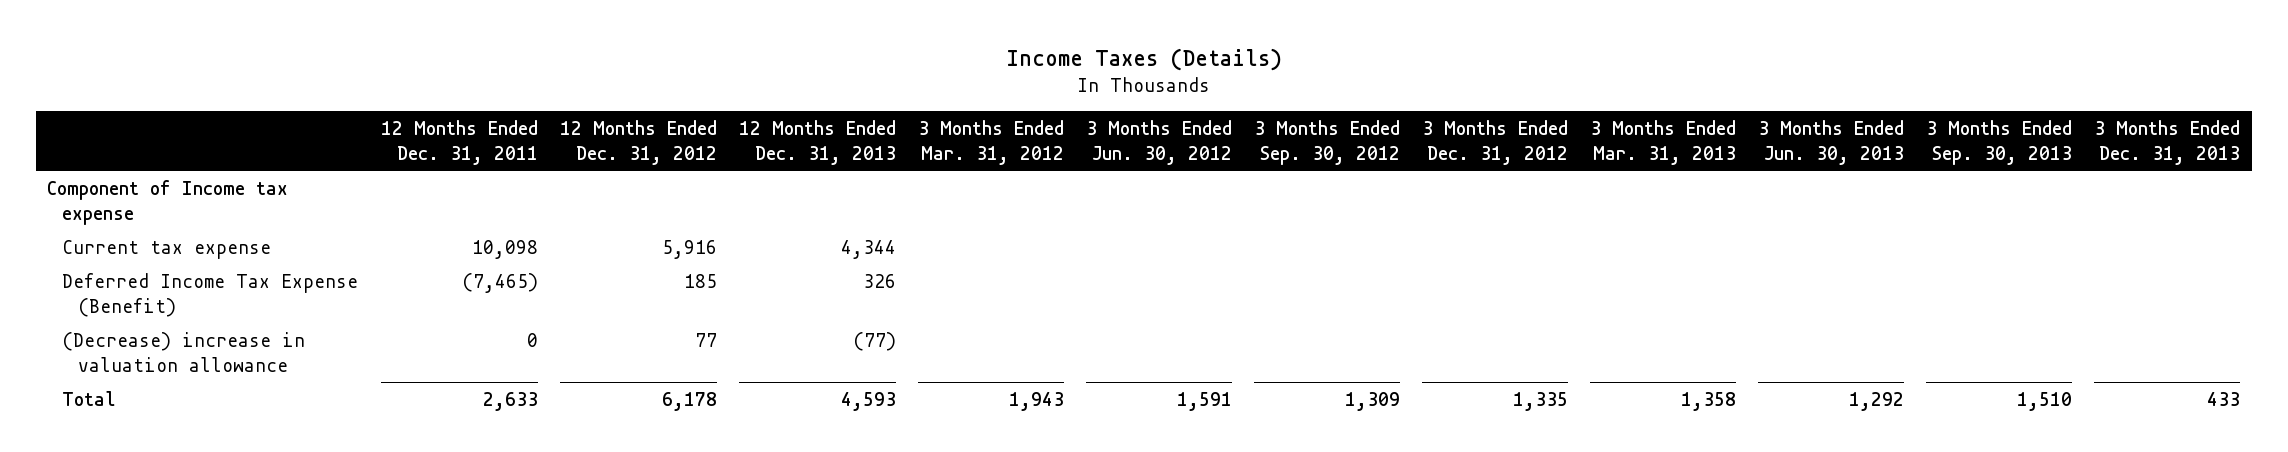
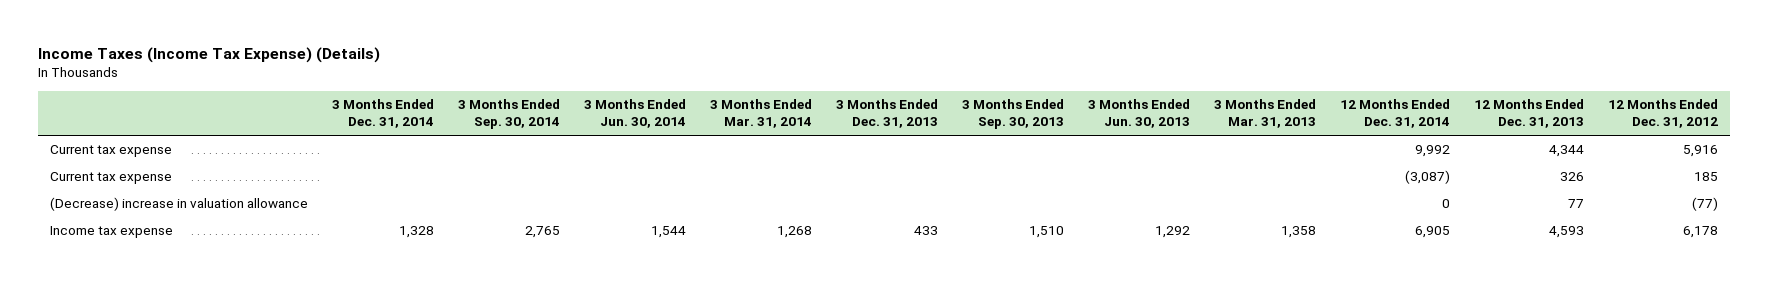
- Income Taxes (Details)
+ Income Taxes (Income Tax Expense) (Details)
- | 12 Months Ended Dec. 31, 2011 | 12 Months Ended Dec. 31, 2012 | 12 Months Ended Dec. 31, 2013 | 3 Months Ended Mar. 31, 2012 | 3 Months Ended Jun. 30, 2012 | 3 Months Ended Sep. 30, 2012 | 3 Months Ended Dec. 31, 2012 | 3 Months Ended Mar. 31, 2013 | 3 Months Ended Jun. 30, 2013 | 3 Months Ended Sep. 30, 2013 | 3 Months Ended Dec. 31, 2013
+ | 3 Months Ended Dec. 31, 2014 | 3 Months Ended Sep. 30, 2014 | 3 Months Ended Jun. 30, 2014 | 3 Months Ended Mar. 31, 2014 | 3 Months Ended Dec. 31, 2013 | 3 Months Ended Sep. 30, 2013 | 3 Months Ended Jun. 30, 2013 | 3 Months Ended Mar. 31, 2013 | 12 Months Ended Dec. 31, 2014 | 12 Months Ended Dec. 31, 2013 | 12 Months Ended Dec. 31, 2012
- Component of Income tax expense
- Deferred Income Tax Expense (Benefit) | (7,465) | 185 | 326 | | | | | | | |
- (Decrease) increase in valuation allowance | 0 | 77 | (77) | | | | | | | |
- Total | 2,633 | 6,178 | 4,593 | 1,943 | 1,591 | 1,309 | 1,335 | 1,358 | 1,292 | 1,510 | 433
+ Current tax expense | | | | | | | | | (3,087) | 326 | 185
+ (Decrease) increase in valuation allowance | | | | | | | | | 0 | 77 | (77)
+ Income tax expense | 1,328 | 2,765 | 1,544 | 1,268 | 433 | 1,510 | 1,292 | 1,358 | 6,905 | 4,593 | 6,178

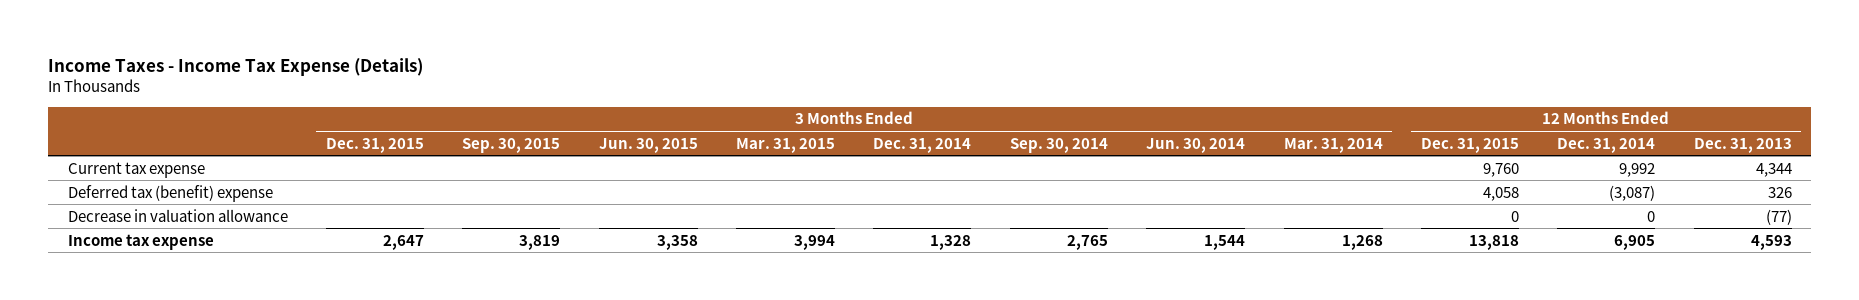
- Income Taxes (Income Tax Expense) (Details)
+ Income Taxes - Income Tax Expense (Details)
- | 3 Months Ended Dec. 31, 2014 | 3 Months Ended Sep. 30, 2014 | 3 Months Ended Jun. 30, 2014 | 3 Months Ended Mar. 31, 2014 | 3 Months Ended Dec. 31, 2013 | 3 Months Ended Sep. 30, 2013 | 3 Months Ended Jun. 30, 2013 | 3 Months Ended Mar. 31, 2013 | 12 Months Ended Dec. 31, 2014 | 12 Months Ended Dec. 31, 2013 | 12 Months Ended Dec. 31, 2012
+ | 3 Months Ended Dec. 31, 2015 | 3 Months Ended Sep. 30, 2015 | 3 Months Ended Jun. 30, 2015 | 3 Months Ended Mar. 31, 2015 | 3 Months Ended Dec. 31, 2014 | 3 Months Ended Sep. 30, 2014 | 3 Months Ended Jun. 30, 2014 | 3 Months Ended Mar. 31, 2014 | 12 Months Ended Dec. 31, 2015 | 12 Months Ended Dec. 31, 2014 | 12 Months Ended Dec. 31, 2013
- Current tax expense | | | | | | | | | (3,087) | 326 | 185
- (Decrease) increase in valuation allowance | | | | | | | | | 0 | 77 | (77)
+ Deferred tax (benefit) expense | | | | | | | | | 4,058 | (3,087) | 326
+ Decrease in valuation allowance | | | | | | | | | 0 | 0 | (77)

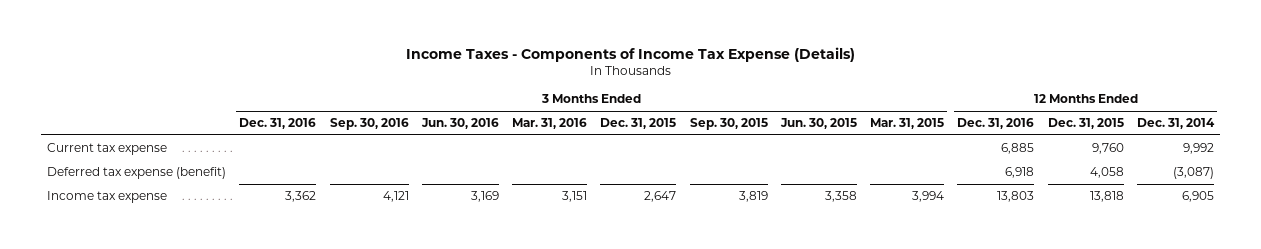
- Income Taxes - Income Tax Expense (Details)
+ Income Taxes - Components of Income Tax Expense (Details)
- | 3 Months Ended Dec. 31, 2015 | 3 Months Ended Sep. 30, 2015 | 3 Months Ended Jun. 30, 2015 | 3 Months Ended Mar. 31, 2015 | 3 Months Ended Dec. 31, 2014 | 3 Months Ended Sep. 30, 2014 | 3 Months Ended Jun. 30, 2014 | 3 Months Ended Mar. 31, 2014 | 12 Months Ended Dec. 31, 2015 | 12 Months Ended Dec. 31, 2014 | 12 Months Ended Dec. 31, 2013
+ | 3 Months Ended Dec. 31, 2016 | 3 Months Ended Sep. 30, 2016 | 3 Months Ended Jun. 30, 2016 | 3 Months Ended Mar. 31, 2016 | 3 Months Ended Dec. 31, 2015 | 3 Months Ended Sep. 30, 2015 | 3 Months Ended Jun. 30, 2015 | 3 Months Ended Mar. 31, 2015 | 12 Months Ended Dec. 31, 2016 | 12 Months Ended Dec. 31, 2015 | 12 Months Ended Dec. 31, 2014
- Deferred tax (benefit) expense | | | | | | | | | 4,058 | (3,087) | 326
- Decrease in valuation allowance | | | | | | | | | 0 | 0 | (77)
+ Deferred tax expense (benefit) | | | | | | | | | 6,918 | 4,058 | (3,087)

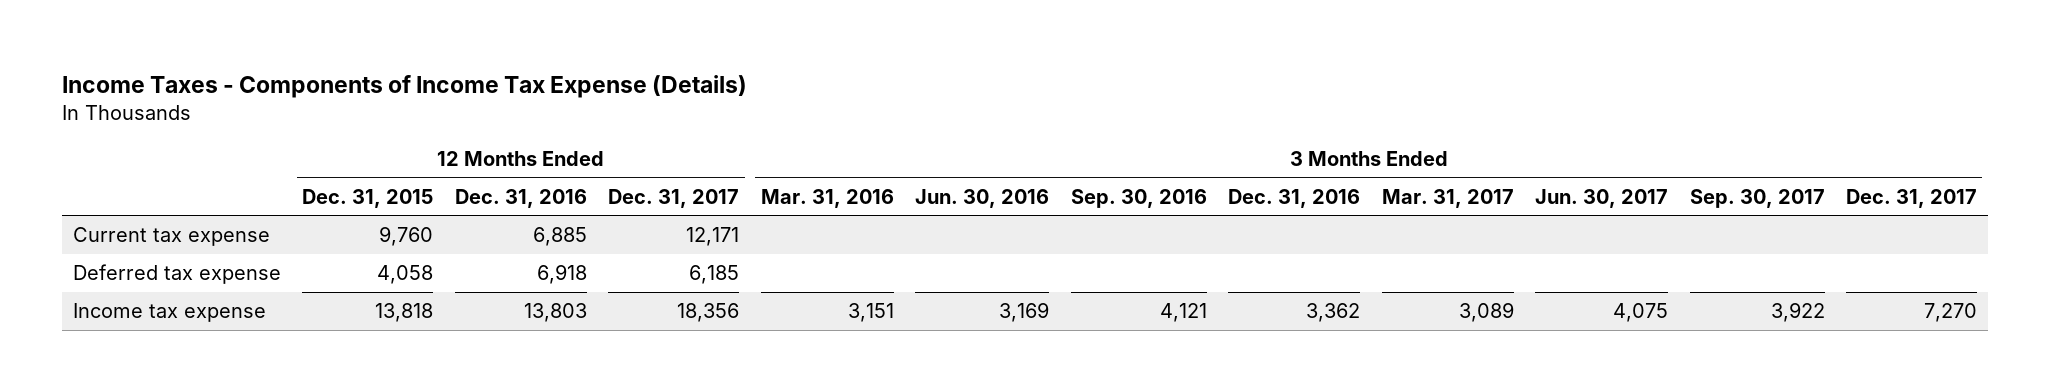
- | 3 Months Ended Dec. 31, 2016 | 3 Months Ended Sep. 30, 2016 | 3 Months Ended Jun. 30, 2016 | 3 Months Ended Mar. 31, 2016 | 3 Months Ended Dec. 31, 2015 | 3 Months Ended Sep. 30, 2015 | 3 Months Ended Jun. 30, 2015 | 3 Months Ended Mar. 31, 2015 | 12 Months Ended Dec. 31, 2016 | 12 Months Ended Dec. 31, 2015 | 12 Months Ended Dec. 31, 2014
+ | 12 Months Ended Dec. 31, 2015 | 12 Months Ended Dec. 31, 2016 | 12 Months Ended Dec. 31, 2017 | 3 Months Ended Mar. 31, 2016 | 3 Months Ended Jun. 30, 2016 | 3 Months Ended Sep. 30, 2016 | 3 Months Ended Dec. 31, 2016 | 3 Months Ended Mar. 31, 2017 | 3 Months Ended Jun. 30, 2017 | 3 Months Ended Sep. 30, 2017 | 3 Months Ended Dec. 31, 2017
- Deferred tax expense (benefit) | | | | | | | | | 6,918 | 4,058 | (3,087)
+ Deferred tax expense | 4,058 | 6,918 | 6,185 | | | | | | | |

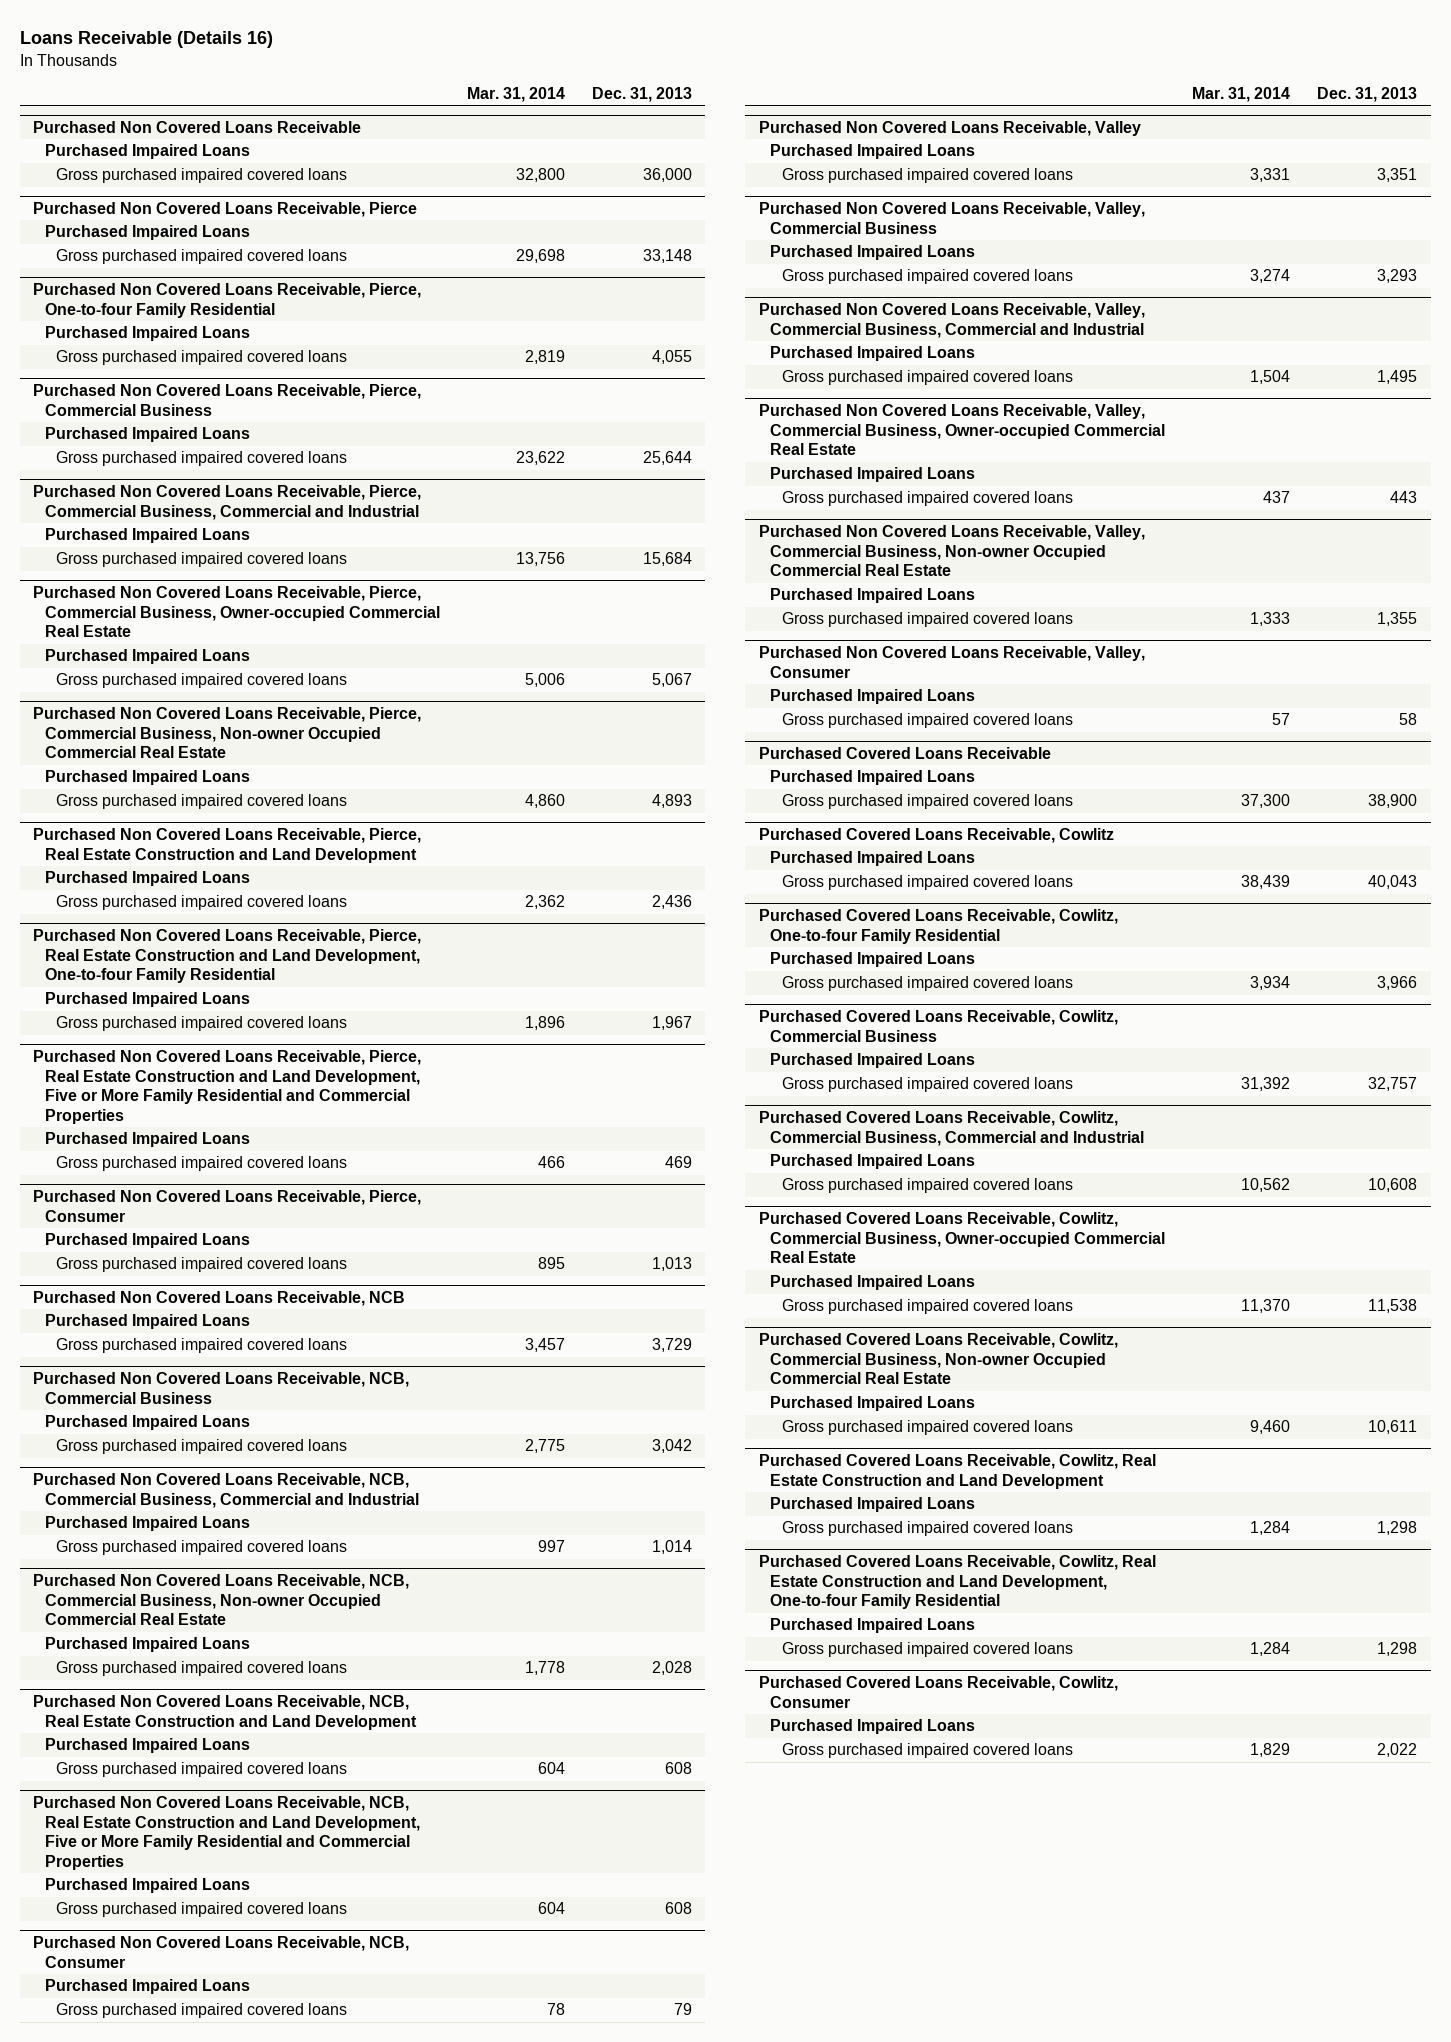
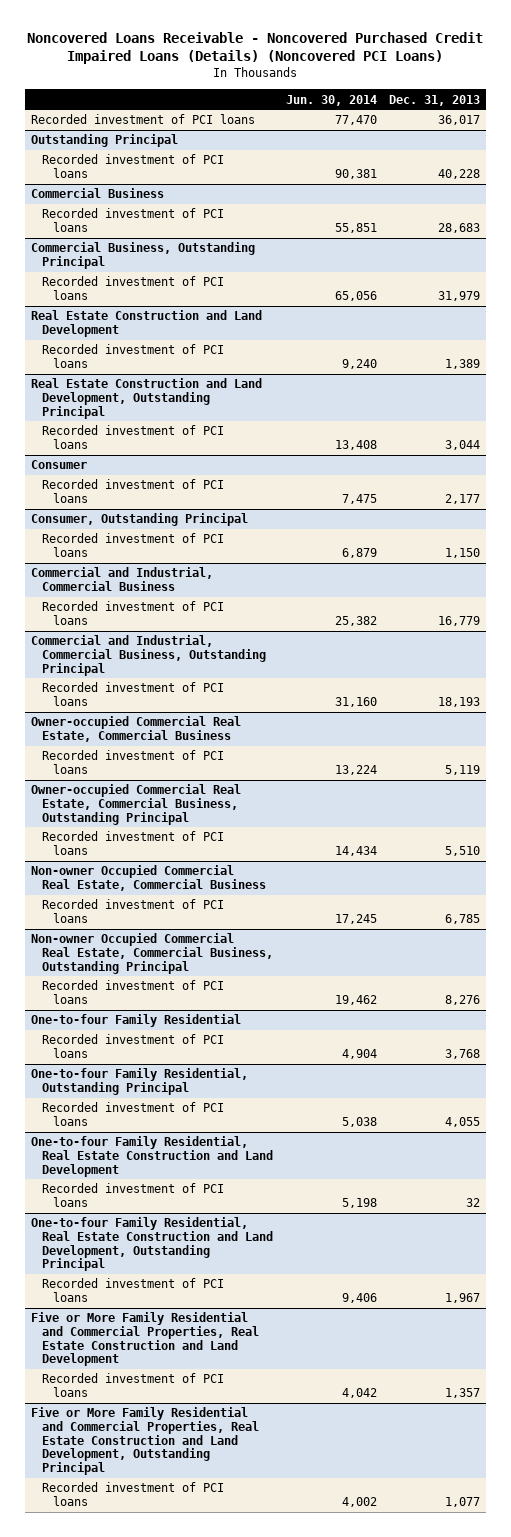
- Loans Receivable (Details 16)
+ Noncovered Loans Receivable - Noncovered Purchased Credit Impaired Loans (Details) (Noncovered PCI Loans)
- | Mar. 31, 2014 | Dec. 31, 2013
+ | Jun. 30, 2014 | Dec. 31, 2013
- Purchased Non Covered Loans Receivable
- Purchased Impaired Loans
- Gross purchased impaired covered loans | 32,800 | 36,000
- Purchased Non Covered Loans Receivable, Pierce
- Purchased Impaired Loans
- Gross purchased impaired covered loans | 29,698 | 33,148
- Purchased Non Covered Loans Receivable, Pierce, One-to-four Family Residential
- Purchased Impaired Loans
- Gross purchased impaired covered loans | 2,819 | 4,055
- Purchased Non Covered Loans Receivable, Pierce, Commercial Business
- Purchased Impaired Loans
- Gross purchased impaired covered loans | 23,622 | 25,644
- Purchased Non Covered Loans Receivable, Pierce, Commercial Business, Commercial and Industrial
- Purchased Impaired Loans
- Gross purchased impaired covered loans | 13,756 | 15,684
- Purchased Non Covered Loans Receivable, Pierce, Commercial Business, Owner-occupied Commercial Real Estate
- Purchased Impaired Loans
- Gross purchased impaired covered loans | 5,006 | 5,067
- Purchased Non Covered Loans Receivable, Pierce, Commercial Business, Non-owner Occupied Commercial Real Estate
- Purchased Impaired Loans
- Gross purchased impaired covered loans | 4,860 | 4,893
- Purchased Non Covered Loans Receivable, Pierce, Real Estate Construction and Land Development
- Purchased Impaired Loans
- Gross purchased impaired covered loans | 2,362 | 2,436
- Purchased Non Covered Loans Receivable, Pierce, Real Estate Construction and Land Development, One-to-four Family Residential
- Purchased Impaired Loans
- Gross purchased impaired covered loans | 1,896 | 1,967
- Purchased Non Covered Loans Receivable, Pierce, Real Estate Construction and Land Development, Five or More Family Residential and Commercial Properties
- Purchased Impaired Loans
- Gross purchased impaired covered loans | 466 | 469
- Purchased Non Covered Loans Receivable, Pierce, Consumer
- Purchased Impaired Loans
- Gross purchased impaired covered loans | 895 | 1,013
- Purchased Non Covered Loans Receivable, NCB
- Purchased Impaired Loans
- Gross purchased impaired covered loans | 3,457 | 3,729
- Purchased Non Covered Loans Receivable, NCB, Commercial Business
- Purchased Impaired Loans
- Gross purchased impaired covered loans | 2,775 | 3,042
- Purchased Non Covered Loans Receivable, NCB, Commercial Business, Commercial and Industrial
- Purchased Impaired Loans
- Gross purchased impaired covered loans | 997 | 1,014
- Purchased Non Covered Loans Receivable, NCB, Commercial Business, Non-owner Occupied Commercial Real Estate
- Purchased Impaired Loans
- Gross purchased impaired covered loans | 1,778 | 2,028
- Purchased Non Covered Loans Receivable, NCB, Real Estate Construction and Land Development
- Purchased Impaired Loans
- Gross purchased impaired covered loans | 604 | 608
- Purchased Non Covered Loans Receivable, NCB, Real Estate Construction and Land Development, Five or More Family Residential and Commercial Properties
- Purchased Impaired Loans
- Gross purchased impaired covered loans | 604 | 608
- Purchased Non Covered Loans Receivable, NCB, Consumer
- Purchased Impaired Loans
- Gross purchased impaired covered loans | 78 | 79
- Purchased Non Covered Loans Receivable, Valley
- Purchased Impaired Loans
- Gross purchased impaired covered loans | 3,331 | 3,351
- Purchased Non Covered Loans Receivable, Valley, Commercial Business
- Purchased Impaired Loans
- Gross purchased impaired covered loans | 3,274 | 3,293
- Purchased Non Covered Loans Receivable, Valley, Commercial Business, Commercial and Industrial
- Purchased Impaired Loans
- Gross purchased impaired covered loans | 1,504 | 1,495
- Purchased Non Covered Loans Receivable, Valley, Commercial Business, Owner-occupied Commercial Real Estate
- Purchased Impaired Loans
- Gross purchased impaired covered loans | 437 | 443
- Purchased Non Covered Loans Receivable, Valley, Commercial Business, Non-owner Occupied Commercial Real Estate
- Purchased Impaired Loans
- Gross purchased impaired covered loans | 1,333 | 1,355
- Purchased Non Covered Loans Receivable, Valley, Consumer
- Purchased Impaired Loans
- Gross purchased impaired covered loans | 57 | 58
- Purchased Covered Loans Receivable
- Purchased Impaired Loans
- Gross purchased impaired covered loans | 37,300 | 38,900
- Purchased Covered Loans Receivable, Cowlitz
- Purchased Impaired Loans
- Gross purchased impaired covered loans | 38,439 | 40,043
- Purchased Covered Loans Receivable, Cowlitz, One-to-four Family Residential
- Purchased Impaired Loans
- Gross purchased impaired covered loans | 3,934 | 3,966
- Purchased Covered Loans Receivable, Cowlitz, Commercial Business
- Purchased Impaired Loans
- Gross purchased impaired covered loans | 31,392 | 32,757
- Purchased Covered Loans Receivable, Cowlitz, Commercial Business, Commercial and Industrial
- Purchased Impaired Loans
- Gross purchased impaired covered loans | 10,562 | 10,608
- Purchased Covered Loans Receivable, Cowlitz, Commercial Business, Owner-occupied Commercial Real Estate
- Purchased Impaired Loans
- Gross purchased impaired covered loans | 11,370 | 11,538
- Purchased Covered Loans Receivable, Cowlitz, Commercial Business, Non-owner Occupied Commercial Real Estate
- Purchased Impaired Loans
- Gross purchased impaired covered loans | 9,460 | 10,611
- Purchased Covered Loans Receivable, Cowlitz, Real Estate Construction and Land Development
- Purchased Impaired Loans
- Gross purchased impaired covered loans | 1,284 | 1,298
- Purchased Covered Loans Receivable, Cowlitz, Real Estate Construction and Land Development, One-to-four Family Residential
- Purchased Impaired Loans
- Gross purchased impaired covered loans | 1,284 | 1,298
- Purchased Covered Loans Receivable, Cowlitz, Consumer
- Purchased Impaired Loans
- Gross purchased impaired covered loans | 1,829 | 2,022
+ Recorded investment of PCI loans | 77,470 | 36,017
+ Outstanding Principal
+ Recorded investment of PCI loans | 90,381 | 40,228
+ Commercial Business
+ Recorded investment of PCI loans | 55,851 | 28,683
+ Commercial Business, Outstanding Principal
+ Recorded investment of PCI loans | 65,056 | 31,979
+ Real Estate Construction and Land Development
+ Recorded investment of PCI loans | 9,240 | 1,389
+ Real Estate Construction and Land Development, Outstanding Principal
+ Recorded investment of PCI loans | 13,408 | 3,044
+ Consumer
+ Recorded investment of PCI loans | 7,475 | 2,177
+ Consumer, Outstanding Principal
+ Recorded investment of PCI loans | 6,879 | 1,150
+ Commercial and Industrial, Commercial Business
+ Recorded investment of PCI loans | 25,382 | 16,779
+ Commercial and Industrial, Commercial Business, Outstanding Principal
+ Recorded investment of PCI loans | 31,160 | 18,193
+ Owner-occupied Commercial Real Estate, Commercial Business
+ Recorded investment of PCI loans | 13,224 | 5,119
+ Owner-occupied Commercial Real Estate, Commercial Business, Outstanding Principal
+ Recorded investment of PCI loans | 14,434 | 5,510
+ Non-owner Occupied Commercial Real Estate, Commercial Business
+ Recorded investment of PCI loans | 17,245 | 6,785
+ Non-owner Occupied Commercial Real Estate, Commercial Business, Outstanding Principal
+ Recorded investment of PCI loans | 19,462 | 8,276
+ One-to-four Family Residential
+ Recorded investment of PCI loans | 4,904 | 3,768
+ One-to-four Family Residential, Outstanding Principal
+ Recorded investment of PCI loans | 5,038 | 4,055
+ One-to-four Family Residential, Real Estate Construction and Land Development
+ Recorded investment of PCI loans | 5,198 | 32
+ One-to-four Family Residential, Real Estate Construction and Land Development, Outstanding Principal
+ Recorded investment of PCI loans | 9,406 | 1,967
+ Five or More Family Residential and Commercial Properties, Real Estate Construction and Land Development
+ Recorded investment of PCI loans | 4,042 | 1,357
+ Five or More Family Residential and Commercial Properties, Real Estate Construction and Land Development, Outstanding Principal
+ Recorded investment of PCI loans | 4,002 | 1,077

